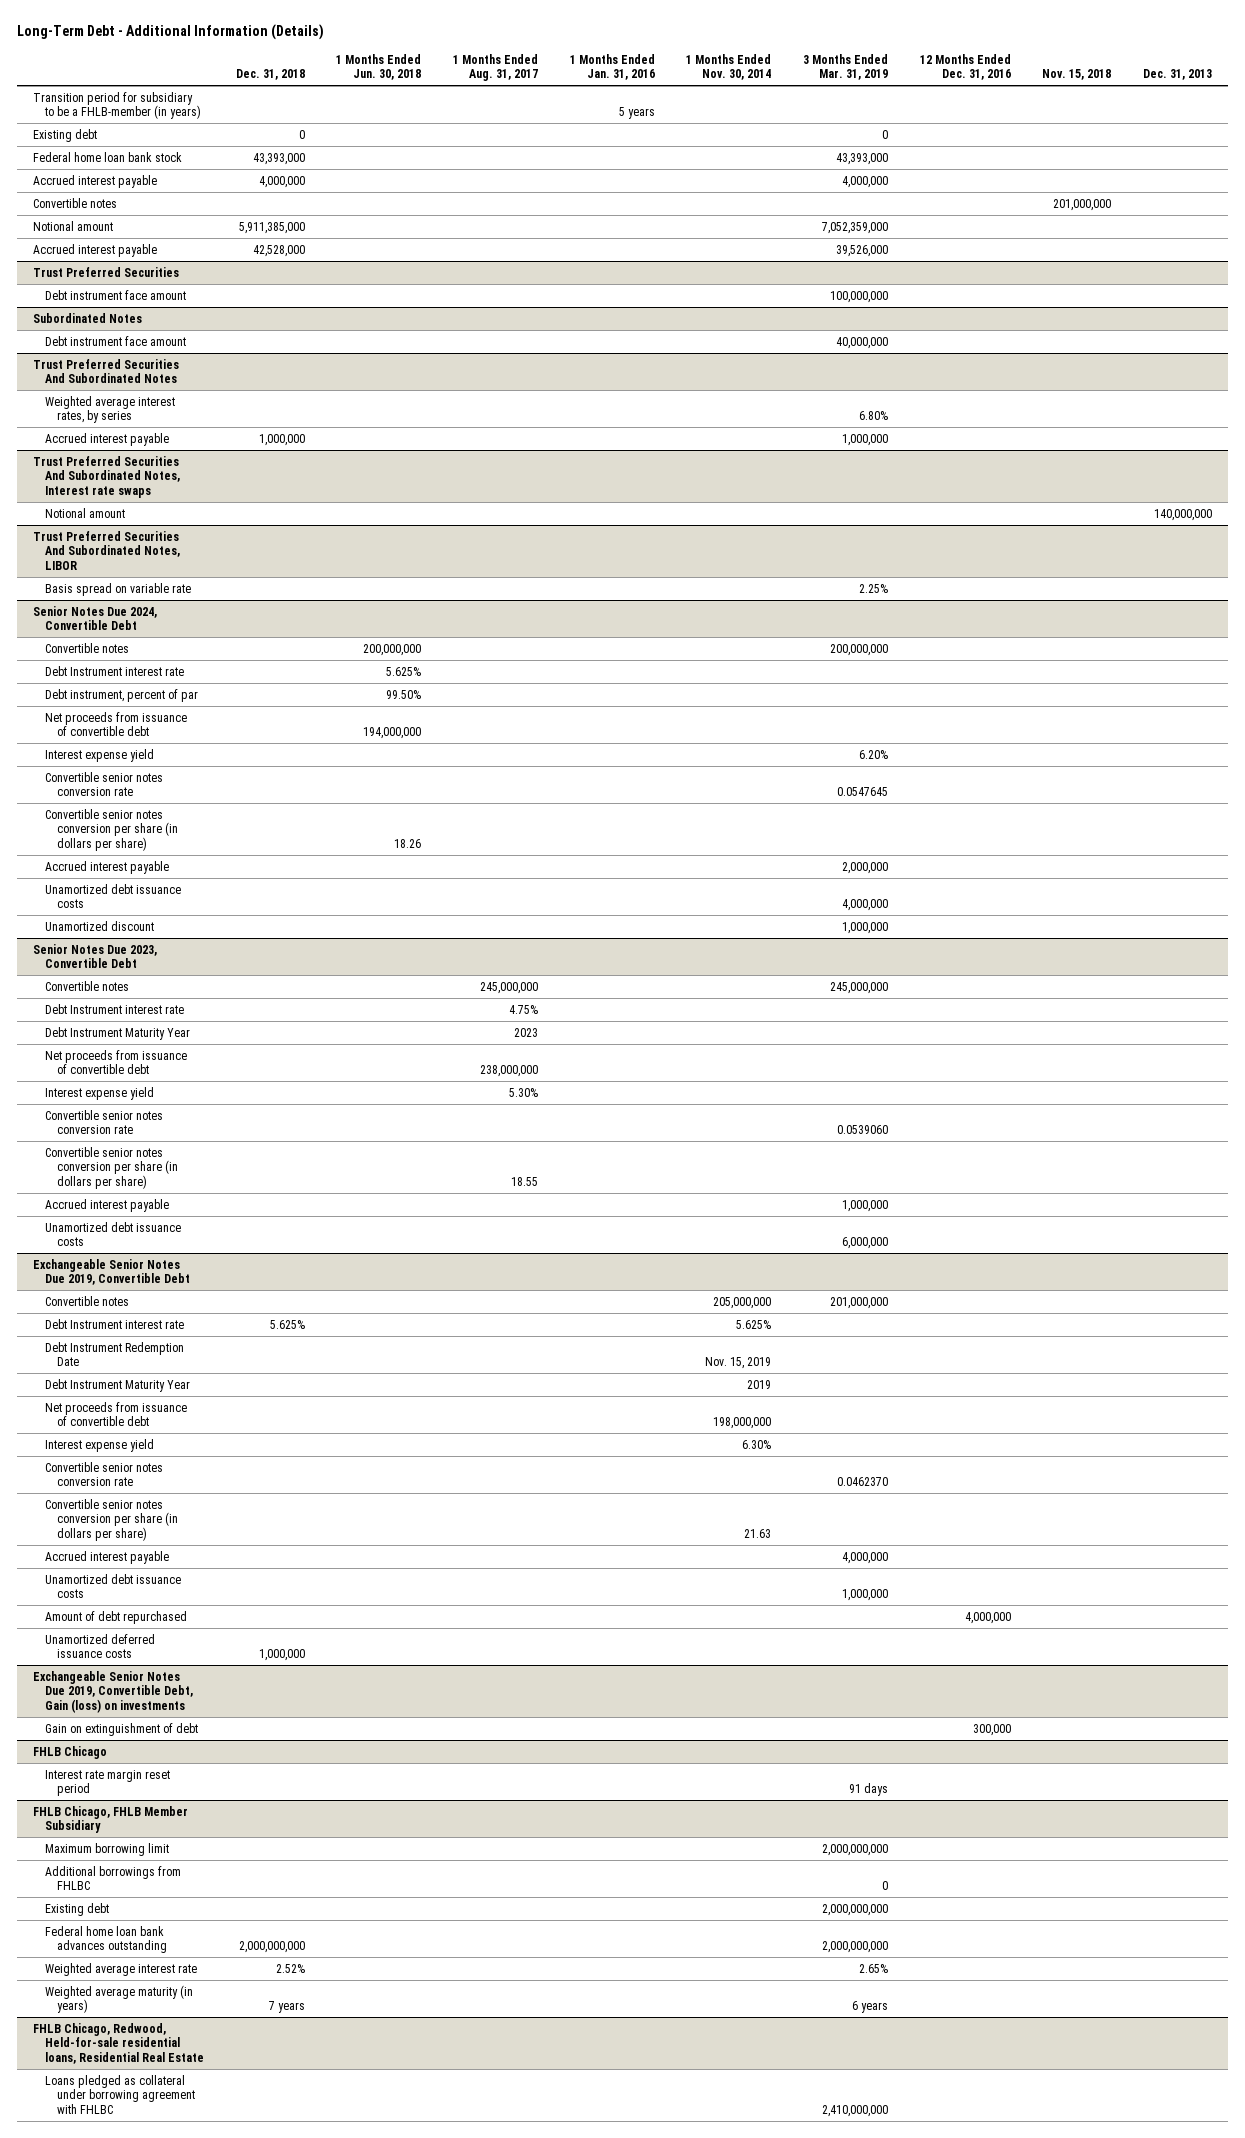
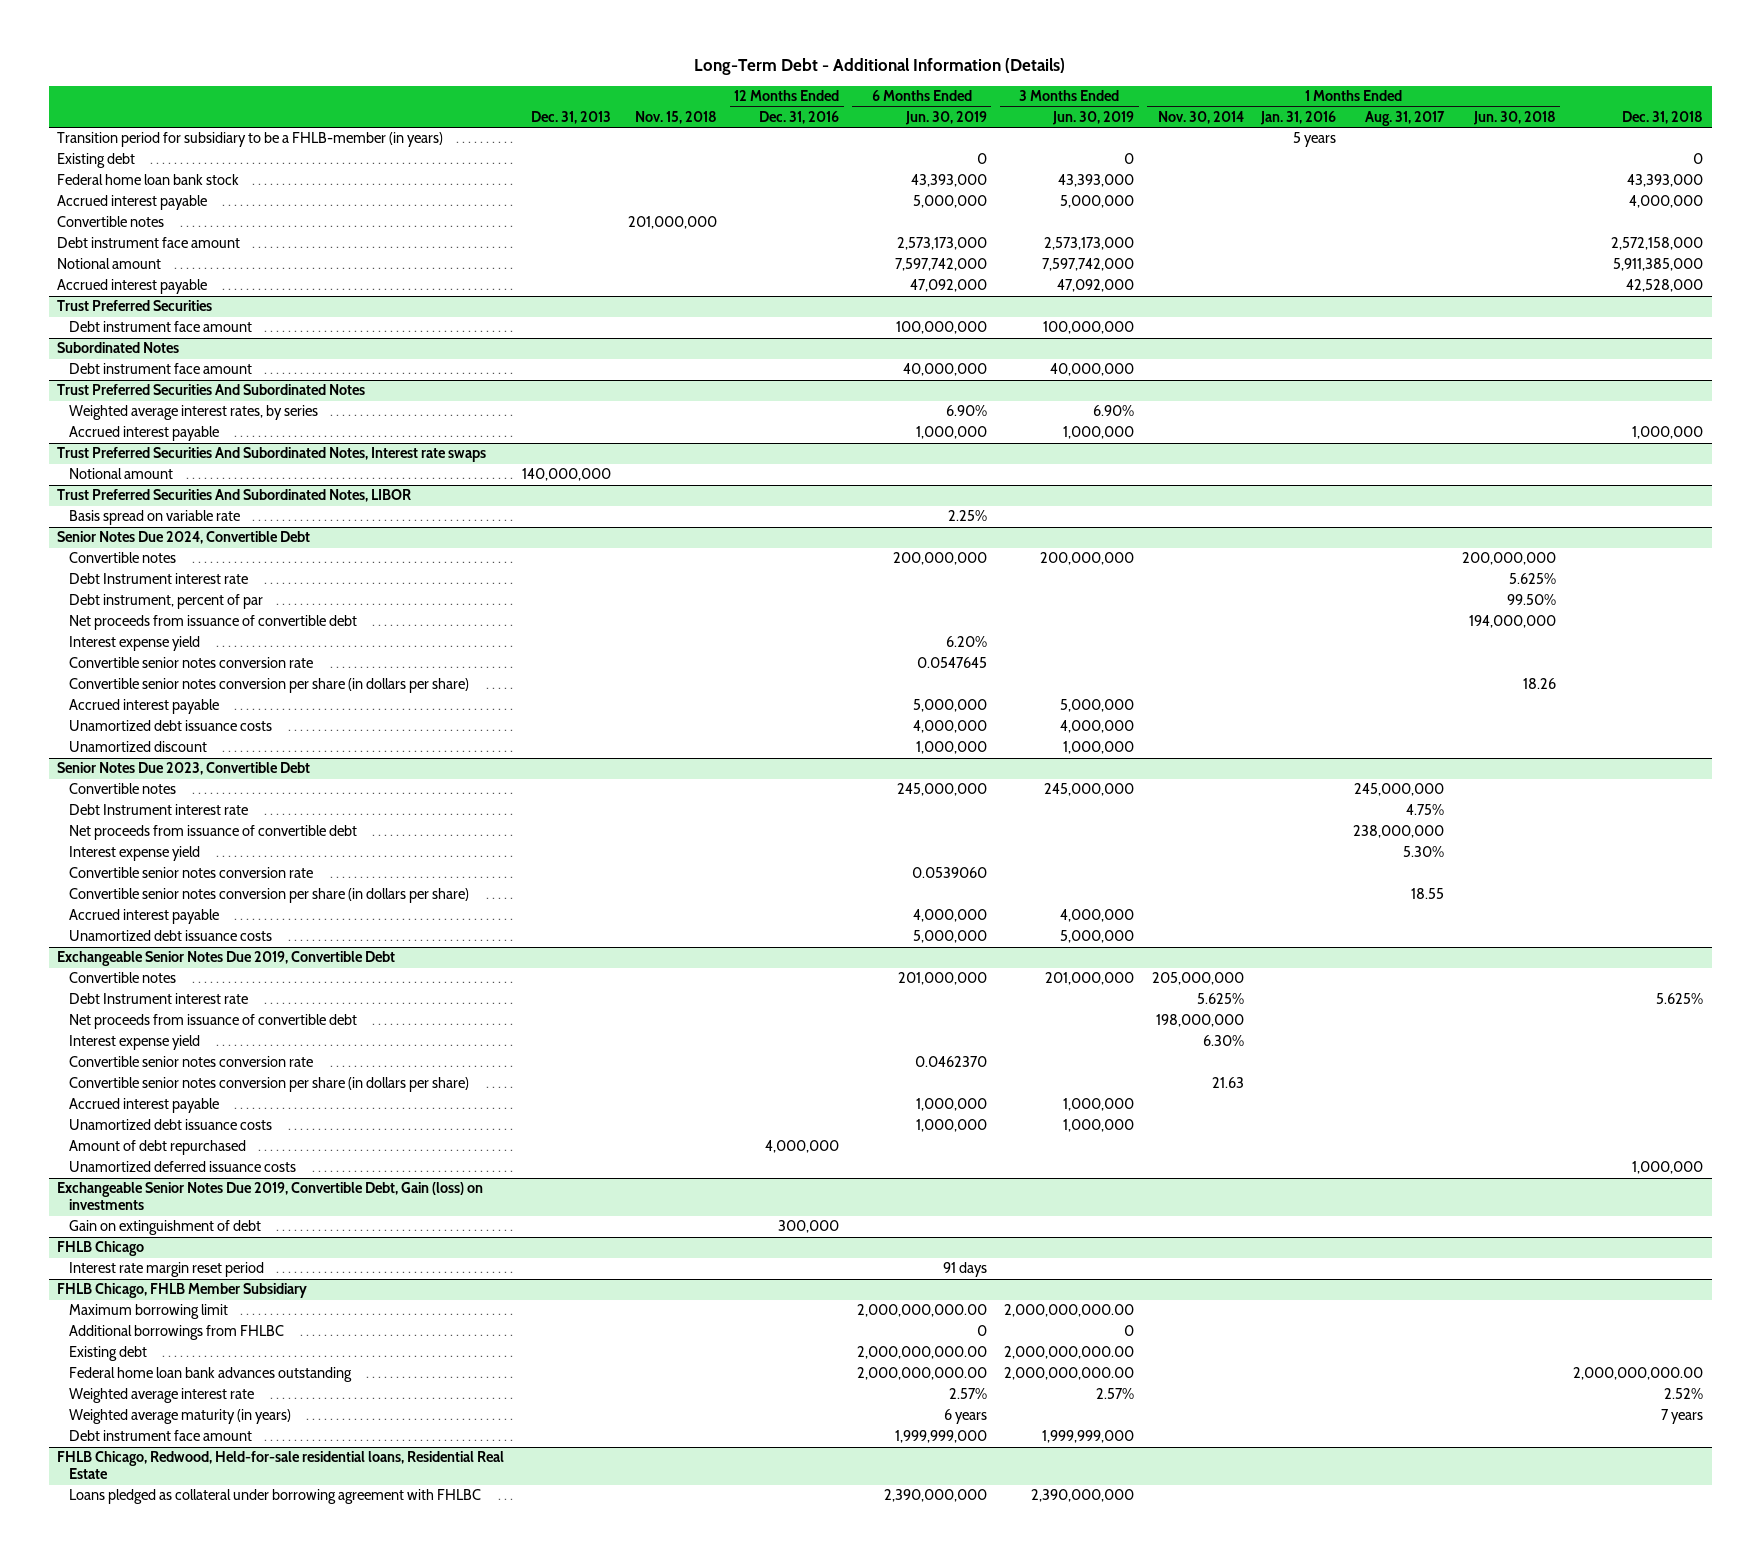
- | Dec. 31, 2018 | 1 Months Ended Jun. 30, 2018 | 1 Months Ended Aug. 31, 2017 | 1 Months Ended Jan. 31, 2016 | 1 Months Ended Nov. 30, 2014 | 3 Months Ended Mar. 31, 2019 | 12 Months Ended Dec. 31, 2016 | Nov. 15, 2018 | Dec. 31, 2013
+ | Dec. 31, 2013 | Nov. 15, 2018 | 12 Months Ended Dec. 31, 2016 | 6 Months Ended Jun. 30, 2019 | 3 Months Ended Jun. 30, 2019 | 1 Months Ended Nov. 30, 2014 | 1 Months Ended Jan. 31, 2016 | 1 Months Ended Aug. 31, 2017 | 1 Months Ended Jun. 30, 2018 | Dec. 31, 2018
+ Debt instrument face amount | | | | 2,573,173,000 | 2,573,173,000 | | | | | 2,572,158,000
@ Senior Notes Due 2023, Convertible Debt
- Debt Instrument Maturity Year | | | 2023 | | | | | |
@ Exchangeable Senior Notes Due 2019, Convertible Debt
- Debt Instrument Redemption Date | | | | | Nov. 15, 2019 | | | |
- Debt Instrument Maturity Year | | | | | 2019 | | | |
@ FHLB Chicago, FHLB Member Subsidiary
- Federal home loan bank advances outstanding | 2,000,000,000 | | | | | 2,000,000,000 | | |
+ Federal home loan bank advances outstanding | | | | 2,000,000,000.00 | 2,000,000,000.00 | | | | | 2,000,000,000.00
+ Debt instrument face amount | | | | 1,999,999,000 | 1,999,999,000 | | | | |

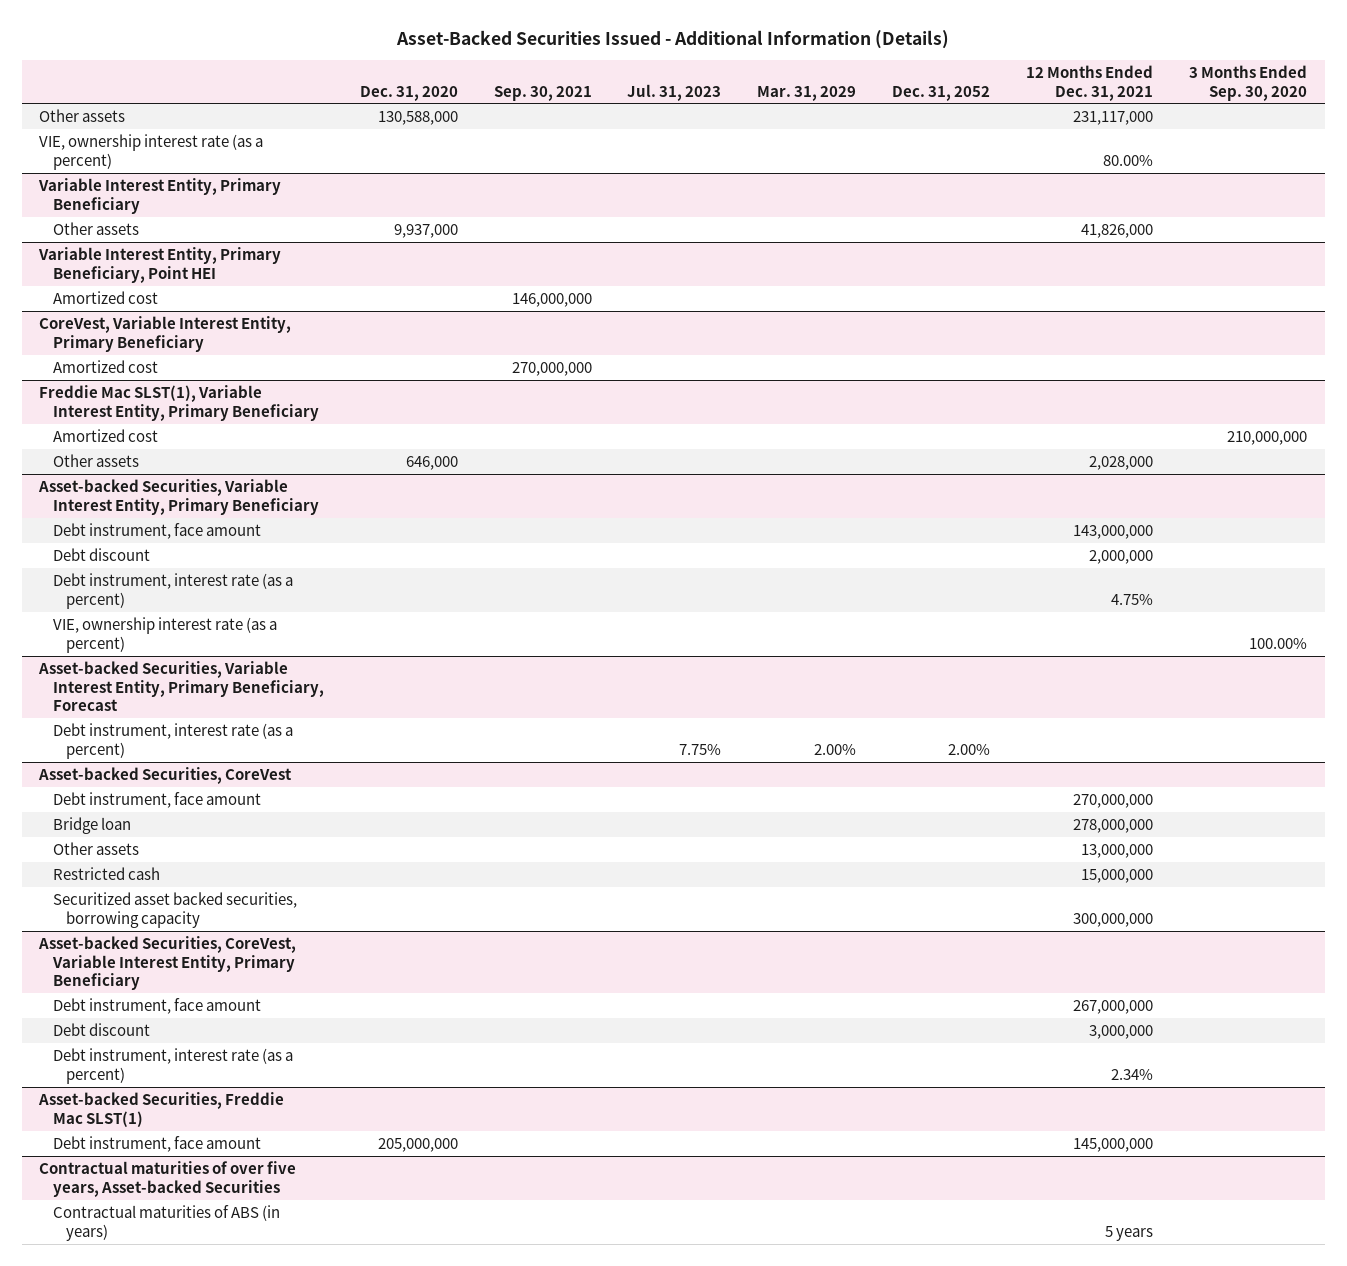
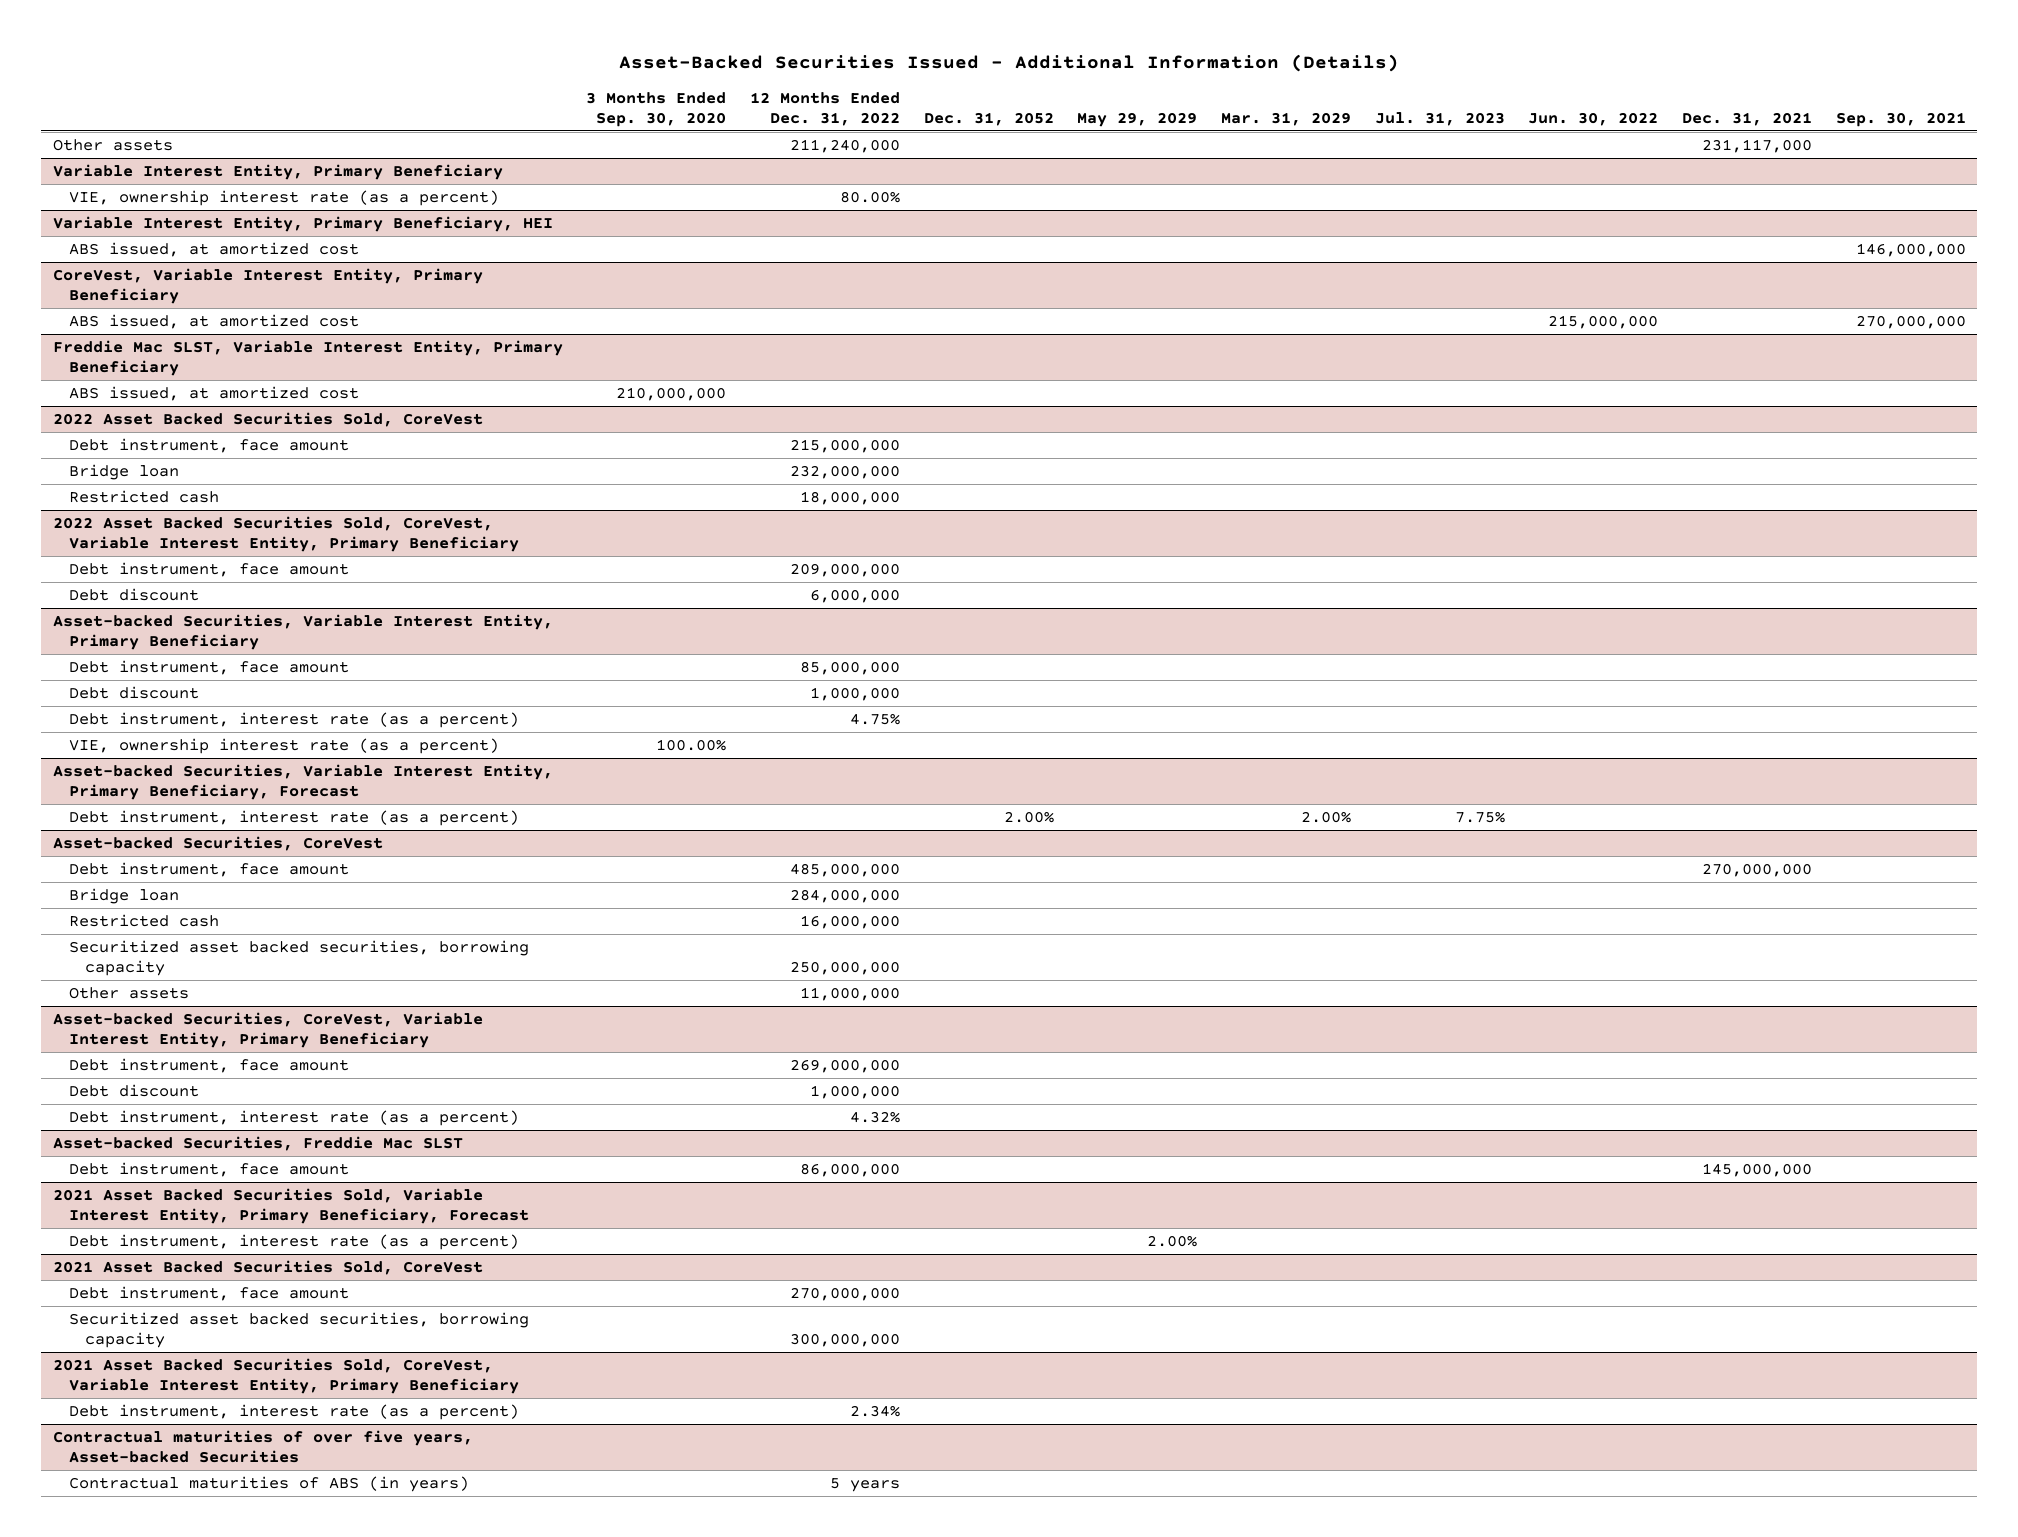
- | Dec. 31, 2020 | Sep. 30, 2021 | Jul. 31, 2023 | Mar. 31, 2029 | Dec. 31, 2052 | 12 Months Ended Dec. 31, 2021 | 3 Months Ended Sep. 30, 2020
+ | 3 Months Ended Sep. 30, 2020 | 12 Months Ended Dec. 31, 2022 | Dec. 31, 2052 | May 29, 2029 | Mar. 31, 2029 | Jul. 31, 2023 | Jun. 30, 2022 | Dec. 31, 2021 | Sep. 30, 2021
- VIE, ownership interest rate (as a percent) | | | | | | 80.00% |
@ Variable Interest Entity, Primary Beneficiary
- Other assets | 9,937,000 | | | | | 41,826,000 |
- Variable Interest Entity, Primary Beneficiary, Point HEI
- Amortized cost | | 146,000,000 | | | | |
@ Variable Interest Entity, Primary Beneficiary
+ VIE, ownership interest rate (as a percent) | | 80.00% | | | | | | |
+ Variable Interest Entity, Primary Beneficiary, HEI
+ ABS issued, at amortized cost | | | | | | | | | 146,000,000
@ CoreVest, Variable Interest Entity, Primary Beneficiary
- Amortized cost | | 270,000,000 | | | | |
- Freddie Mac SLST(1), Variable Interest Entity, Primary Beneficiary
- Amortized cost | | | | | | | 210,000,000
- Other assets | 646,000 | | | | | 2,028,000 |
@ CoreVest, Variable Interest Entity, Primary Beneficiary
+ ABS issued, at amortized cost | | | | | | | 215,000,000 | | 270,000,000
+ Freddie Mac SLST, Variable Interest Entity, Primary Beneficiary
+ ABS issued, at amortized cost | 210,000,000 | | | | | | | |
+ 2022 Asset Backed Securities Sold, CoreVest
+ Debt instrument, face amount | | 215,000,000 | | | | | | |
+ Bridge loan | | 232,000,000 | | | | | | |
+ Restricted cash | | 18,000,000 | | | | | | |
+ 2022 Asset Backed Securities Sold, CoreVest, Variable Interest Entity, Primary Beneficiary
+ Debt instrument, face amount | | 209,000,000 | | | | | | |
+ Debt discount | | 6,000,000 | | | | | | |
@ Asset-backed Securities, CoreVest
moved down: Other assets | | 11,000,000 | | | | | | |
- Asset-backed Securities, Freddie Mac SLST(1)
+ Asset-backed Securities, Freddie Mac SLST
+ 2021 Asset Backed Securities Sold, Variable Interest Entity, Primary Beneficiary, Forecast
+ Debt instrument, interest rate (as a percent) | | | | 2.00% | | | | |
+ 2021 Asset Backed Securities Sold, CoreVest
+ Debt instrument, face amount | | 270,000,000 | | | | | | |
+ Securitized asset backed securities, borrowing capacity | | 300,000,000 | | | | | | |
+ 2021 Asset Backed Securities Sold, CoreVest, Variable Interest Entity, Primary Beneficiary
+ Debt instrument, interest rate (as a percent) | | 2.34% | | | | | | |

